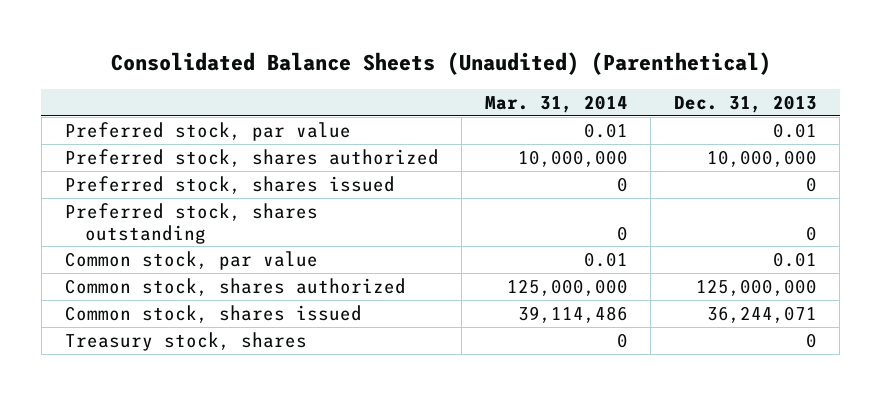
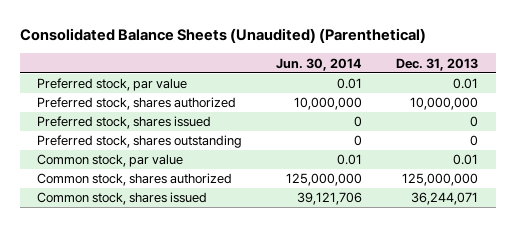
- | Mar. 31, 2014 | Dec. 31, 2013
+ | Jun. 30, 2014 | Dec. 31, 2013
- Treasury stock, shares | 0 | 0

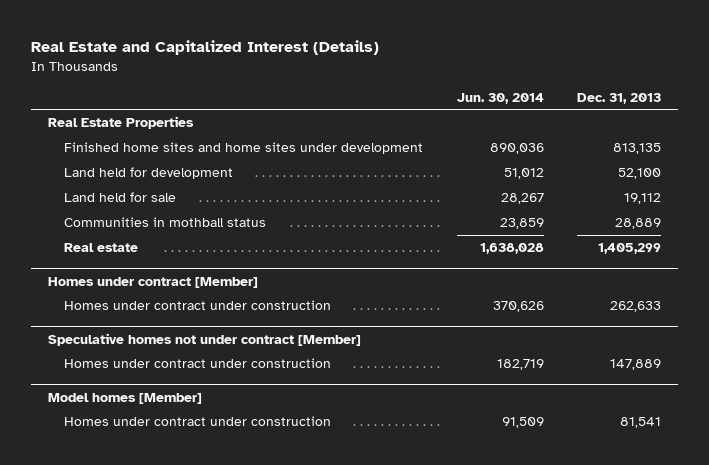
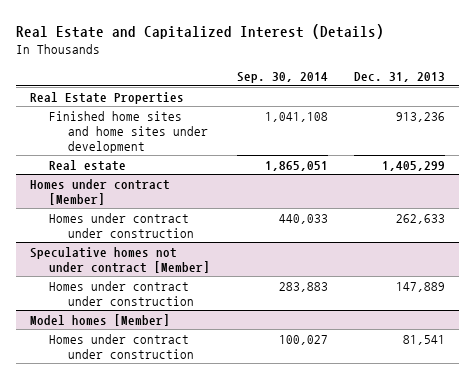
- | Jun. 30, 2014 | Dec. 31, 2013
+ | Sep. 30, 2014 | Dec. 31, 2013
- Finished home sites and home sites under development | 890,036 | 813,135
- Land held for development | 51,012 | 52,100
- Land held for sale | 28,267 | 19,112
- Communities in mothball status | 23,859 | 28,889
+ Finished home sites and home sites under development | 1,041,108 | 913,236

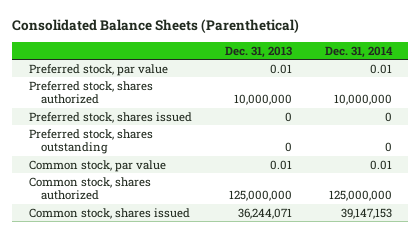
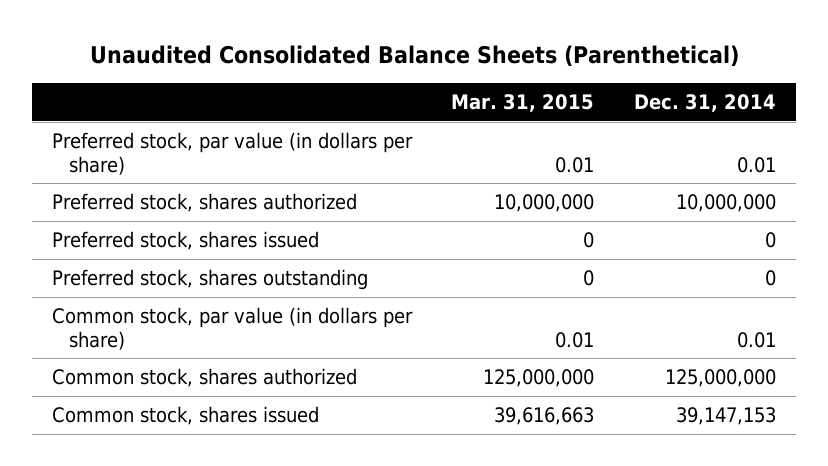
- Consolidated Balance Sheets (Parenthetical)
+ Unaudited Consolidated Balance Sheets (Parenthetical)
- | Dec. 31, 2013 | Dec. 31, 2014
+ | Mar. 31, 2015 | Dec. 31, 2014
- Preferred stock, par value | 0.01 | 0.01
+ Preferred stock, par value (in dollars per share) | 0.01 | 0.01
- Common stock, par value | 0.01 | 0.01
+ Common stock, par value (in dollars per share) | 0.01 | 0.01

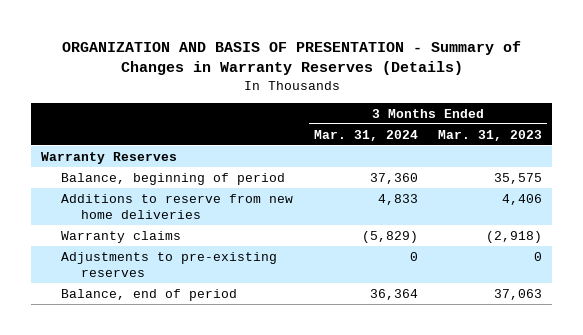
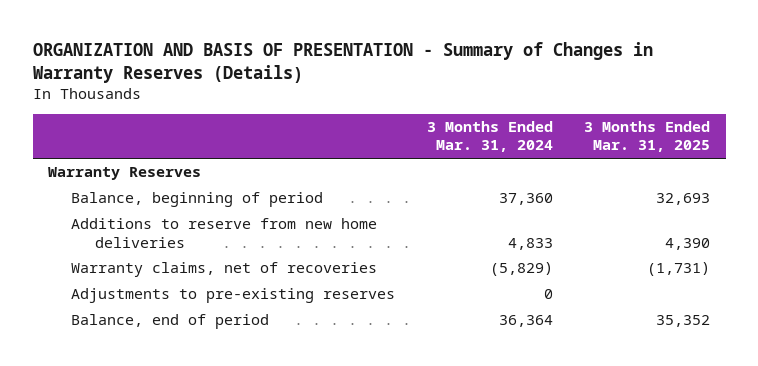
- | 3 Months Ended Mar. 31, 2024 | 3 Months Ended Mar. 31, 2023
+ | 3 Months Ended Mar. 31, 2024 | 3 Months Ended Mar. 31, 2025
- Warranty claims | (5,829) | (2,918)
+ Warranty claims, net of recoveries | (5,829) | (1,731)

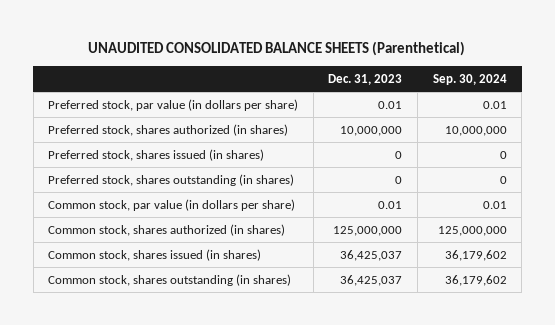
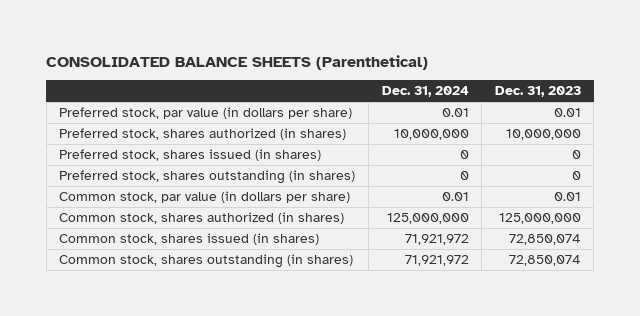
- UNAUDITED CONSOLIDATED BALANCE SHEETS (Parenthetical)
+ CONSOLIDATED BALANCE SHEETS (Parenthetical)
- | Dec. 31, 2023 | Sep. 30, 2024
+ | Dec. 31, 2024 | Dec. 31, 2023
- Common stock, shares issued (in shares) | 36,425,037 | 36,179,602
- Common stock, shares outstanding (in shares) | 36,425,037 | 36,179,602
+ Common stock, shares issued (in shares) | 71,921,972 | 72,850,074
+ Common stock, shares outstanding (in shares) | 71,921,972 | 72,850,074

